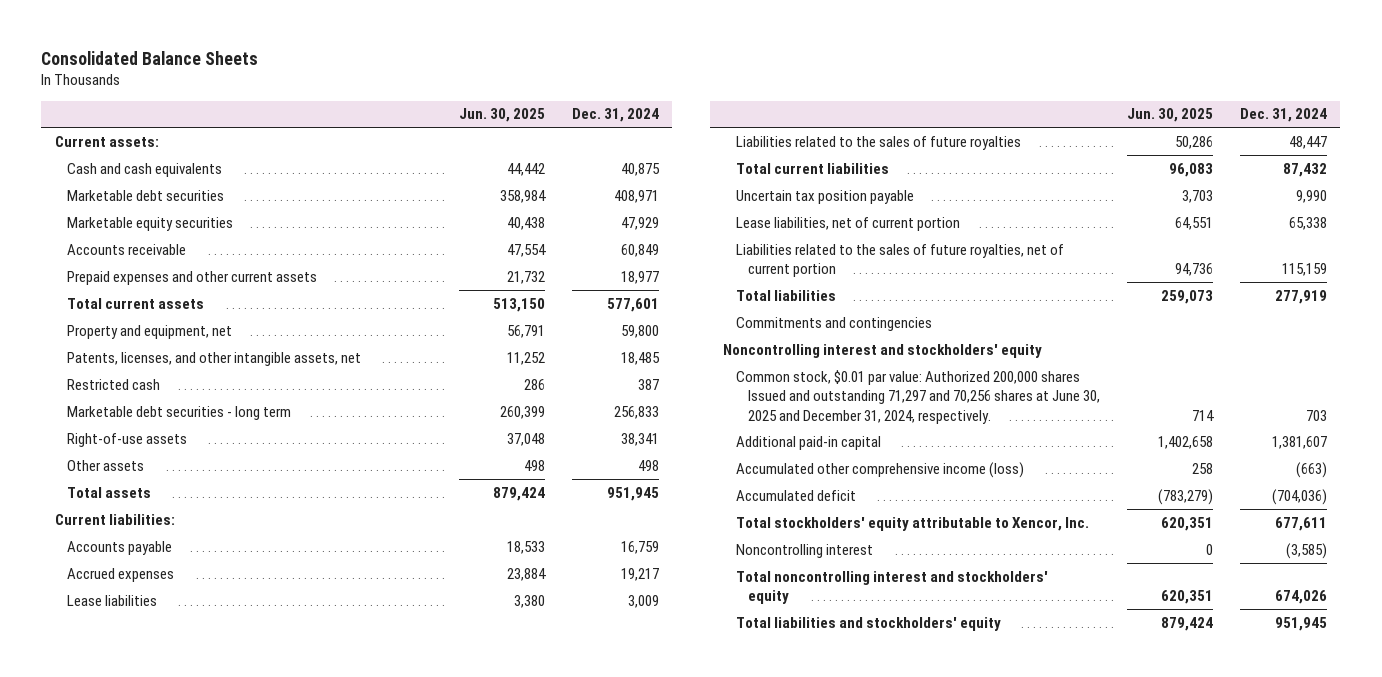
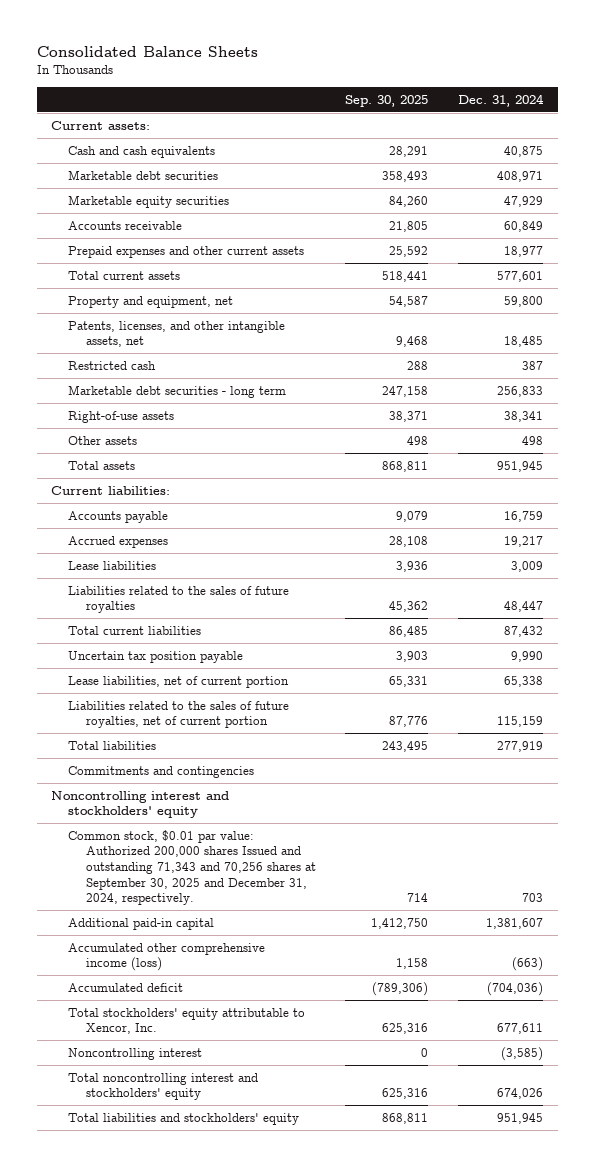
- | Jun. 30, 2025 | Dec. 31, 2024
+ | Sep. 30, 2025 | Dec. 31, 2024
- Common stock, $0.01 par value: Authorized 200,000 shares Issued and outstanding 71,297 and 70,256 shares at June 30, 2025 and December 31, 2024, respectively. | 714 | 703
+ Common stock, $0.01 par value: Authorized 200,000 shares Issued and outstanding 71,343 and 70,256 shares at September 30, 2025 and December 31, 2024, respectively. | 714 | 703

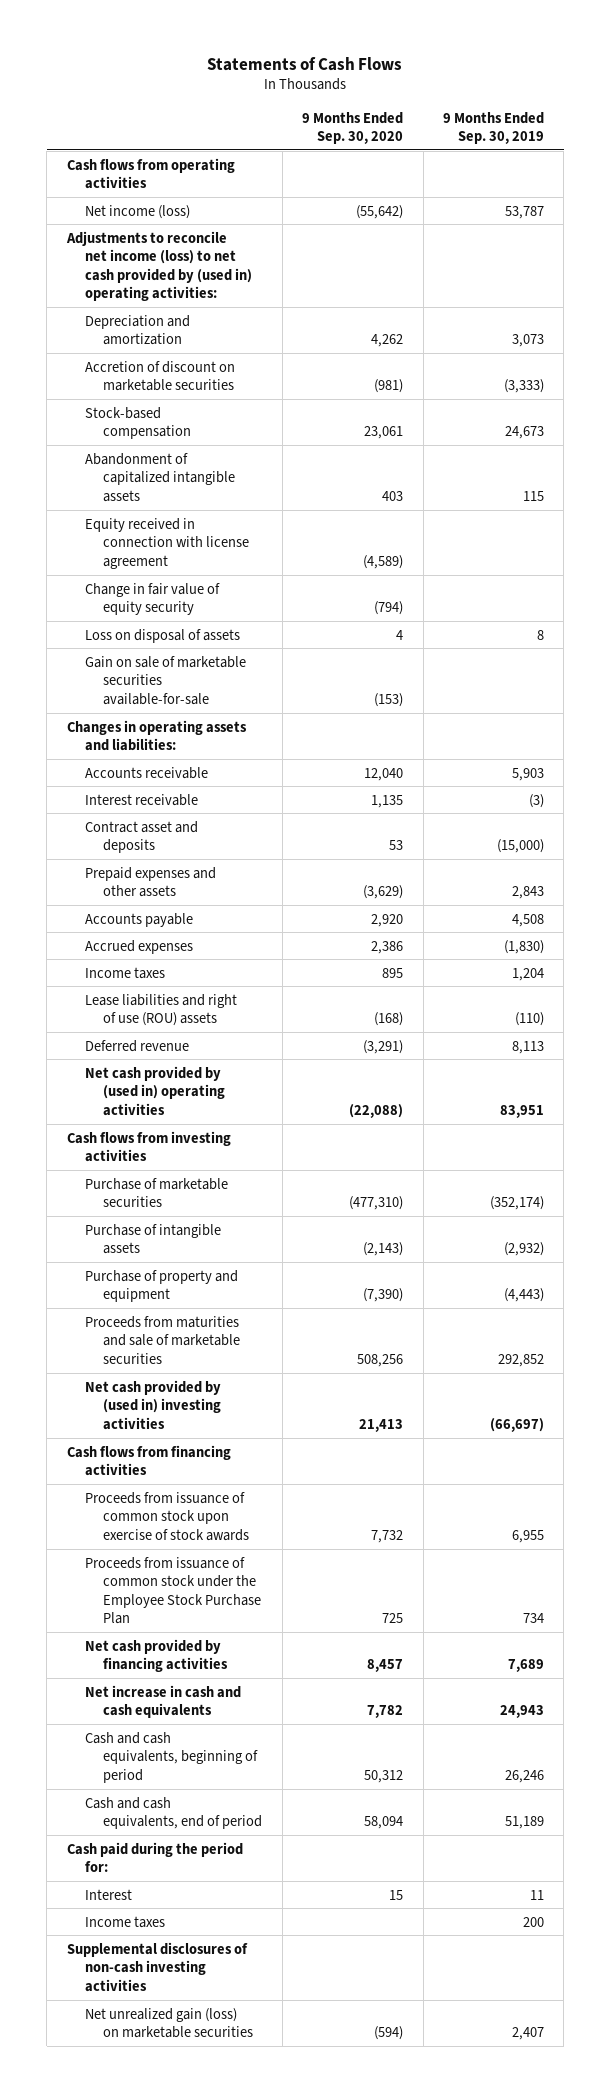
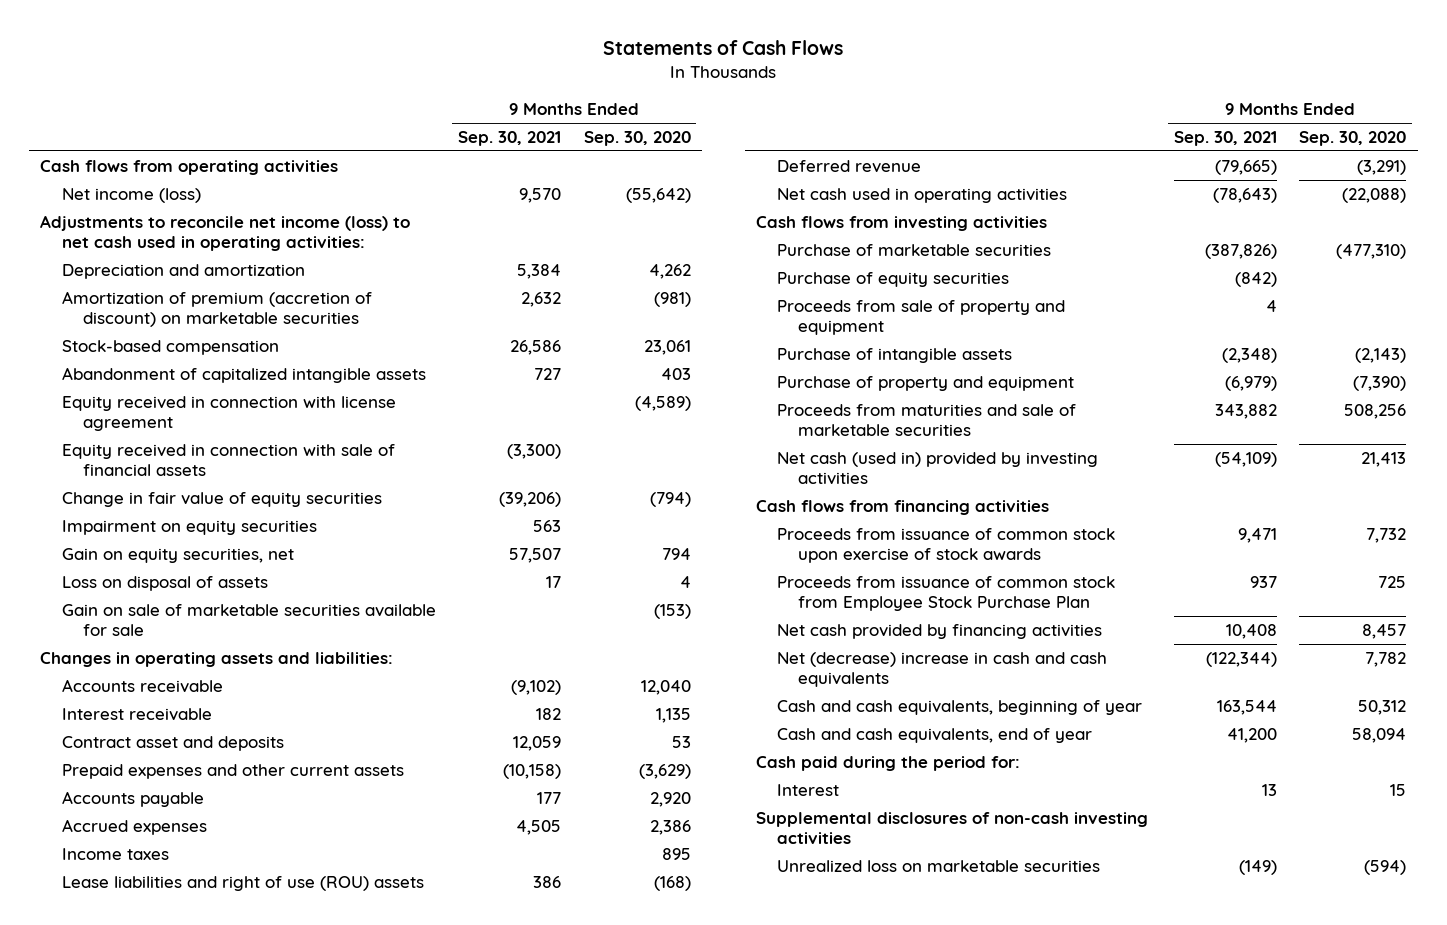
- | 9 Months Ended Sep. 30, 2020 | 9 Months Ended Sep. 30, 2019
+ | 9 Months Ended Sep. 30, 2021 | 9 Months Ended Sep. 30, 2020
- Adjustments to reconcile net income (loss) to net cash provided by (used in) operating activities:
+ Adjustments to reconcile net income (loss) to net cash used in operating activities:
- Accretion of discount on marketable securities | (981) | (3,333)
+ Amortization of premium (accretion of discount) on marketable securities | 2,632 | (981)
- Change in fair value of equity security | (794) |
+ Equity received in connection with sale of financial assets | (3,300) |
+ Change in fair value of equity securities | (39,206) | (794)
+ Impairment on equity securities | 563 |
+ Gain on equity securities, net | 57,507 | 794
- Gain on sale of marketable securities available-for-sale | (153) |
+ Gain on sale of marketable securities available for sale | | (153)
- Prepaid expenses and other assets | (3,629) | 2,843
+ Prepaid expenses and other current assets | (10,158) | (3,629)
- Net cash provided by (used in) operating activities | (22,088) | 83,951
+ Net cash used in operating activities | (78,643) | (22,088)
+ Purchase of equity securities | (842) |
+ Proceeds from sale of property and equipment | 4 |
- Net cash provided by (used in) investing activities | 21,413 | (66,697)
+ Net cash (used in) provided by investing activities | (54,109) | 21,413
- Proceeds from issuance of common stock under the Employee Stock Purchase Plan | 725 | 734
+ Proceeds from issuance of common stock from Employee Stock Purchase Plan | 937 | 725
- Net increase in cash and cash equivalents | 7,782 | 24,943
- Cash and cash equivalents, beginning of period | 50,312 | 26,246
- Cash and cash equivalents, end of period | 58,094 | 51,189
+ Net (decrease) increase in cash and cash equivalents | (122,344) | 7,782
+ Cash and cash equivalents, beginning of year | 163,544 | 50,312
+ Cash and cash equivalents, end of year | 41,200 | 58,094
- Income taxes | | 200
- Net unrealized gain (loss) on marketable securities | (594) | 2,407
+ Unrealized loss on marketable securities | (149) | (594)

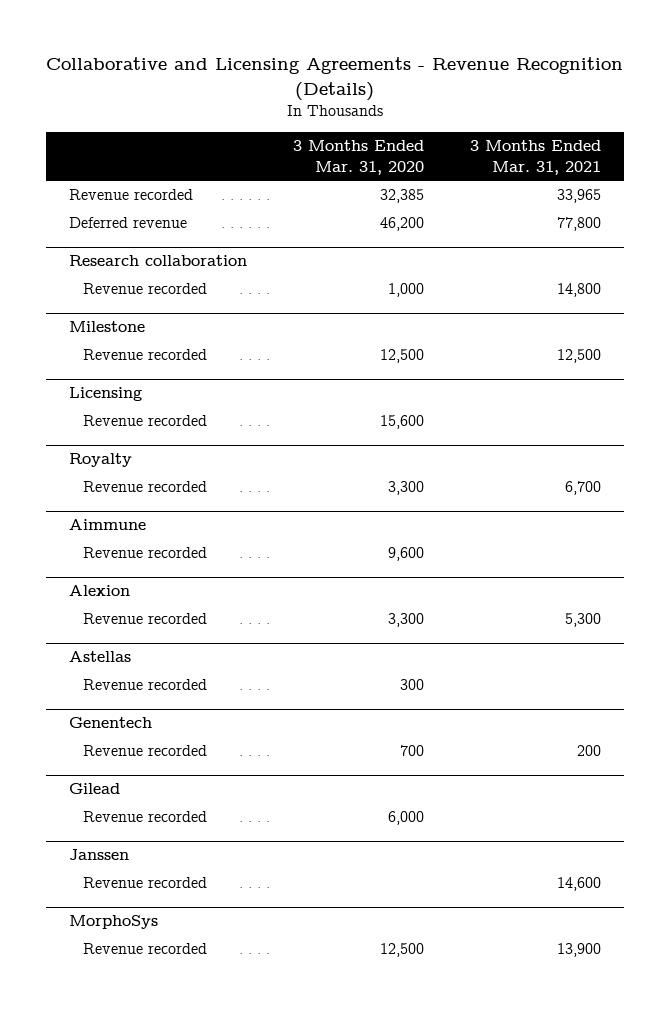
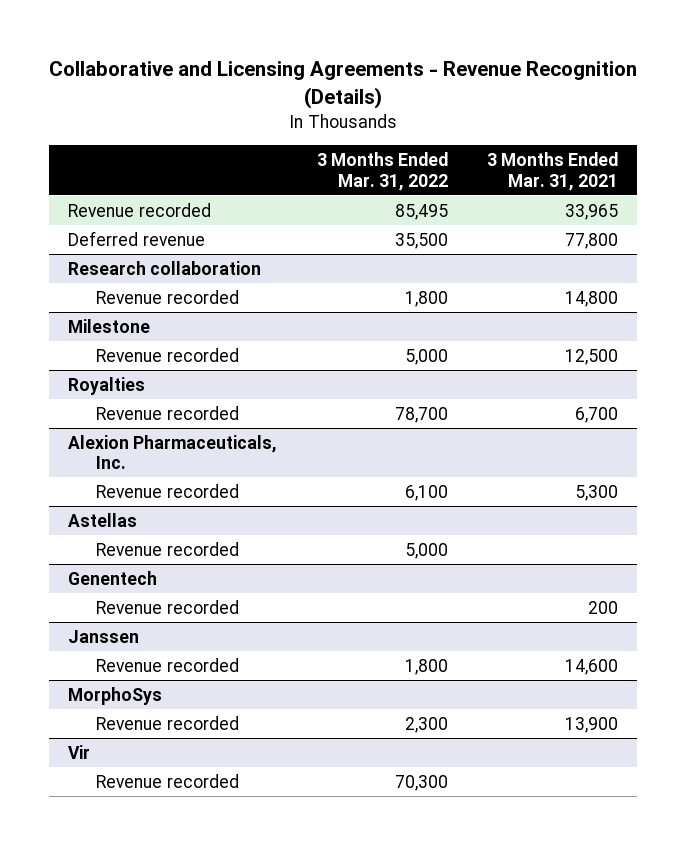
- | 3 Months Ended Mar. 31, 2020 | 3 Months Ended Mar. 31, 2021
+ | 3 Months Ended Mar. 31, 2022 | 3 Months Ended Mar. 31, 2021
- Licensing
- Revenue recorded | 15,600 |
- Royalty
+ Royalties
- Aimmune
- Revenue recorded | 9,600 |
- Alexion
+ Alexion Pharmaceuticals, Inc.
- Gilead
- Revenue recorded | 6,000 |
+ Vir
+ Revenue recorded | 70,300 |

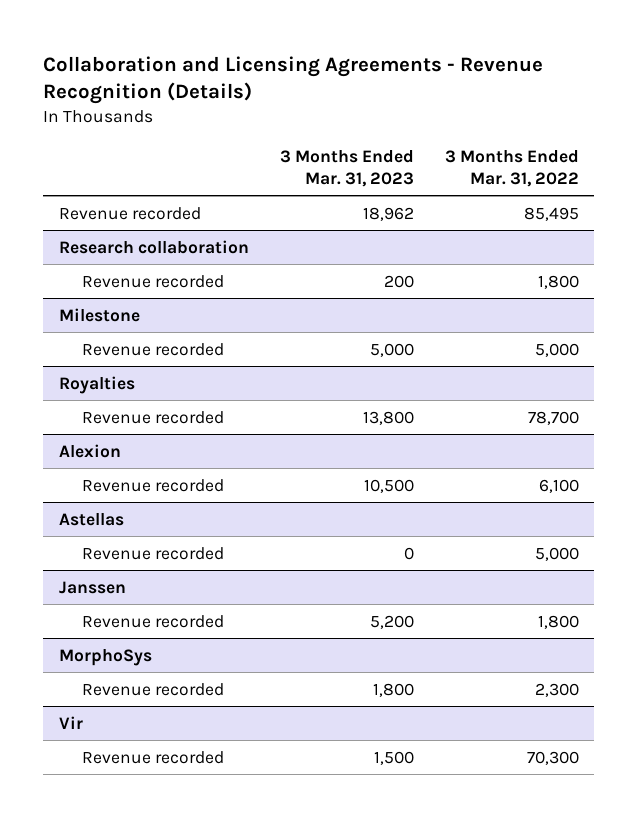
- Collaborative and Licensing Agreements - Revenue Recognition (Details)
+ Collaboration and Licensing Agreements - Revenue Recognition (Details)
- | 3 Months Ended Mar. 31, 2022 | 3 Months Ended Mar. 31, 2021
+ | 3 Months Ended Mar. 31, 2023 | 3 Months Ended Mar. 31, 2022
- Deferred revenue | 35,500 | 77,800
- Alexion Pharmaceuticals, Inc.
+ Alexion
- Genentech
- Revenue recorded | | 200

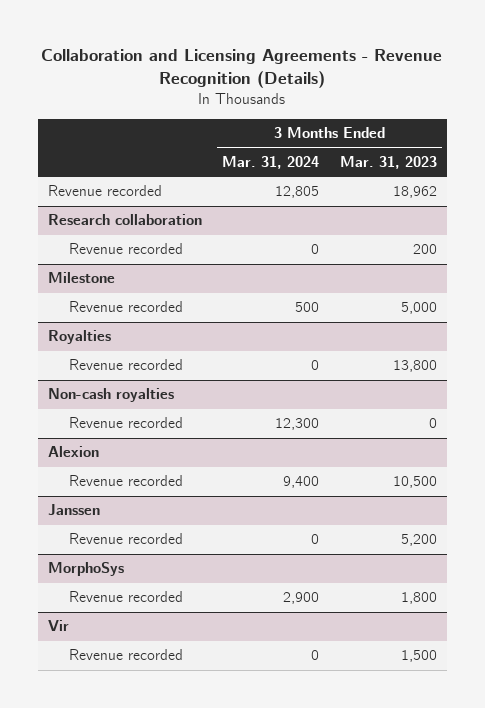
- | 3 Months Ended Mar. 31, 2023 | 3 Months Ended Mar. 31, 2022
+ | 3 Months Ended Mar. 31, 2024 | 3 Months Ended Mar. 31, 2023
+ Non-cash royalties
+ Revenue recorded | 12,300 | 0
- Astellas
- Revenue recorded | 0 | 5,000

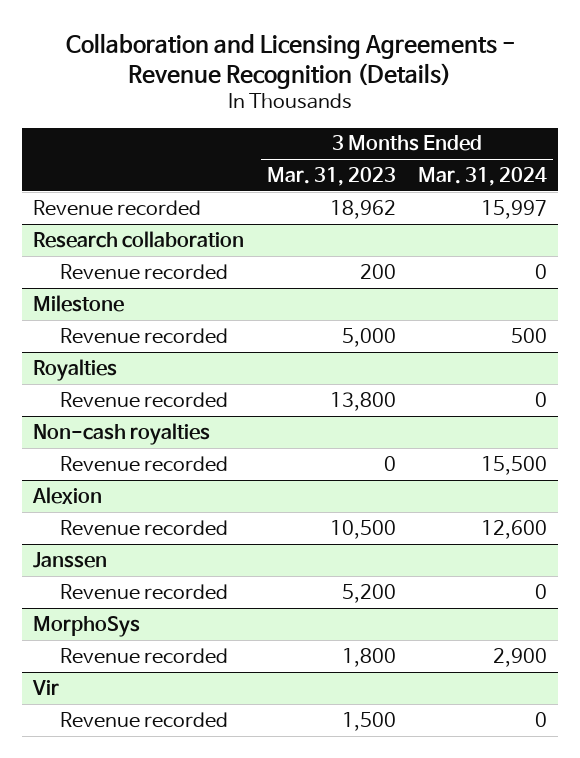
- | 3 Months Ended Mar. 31, 2024 | 3 Months Ended Mar. 31, 2023
+ | 3 Months Ended Mar. 31, 2023 | 3 Months Ended Mar. 31, 2024
- Revenue recorded | 12,805 | 18,962
+ Revenue recorded | 18,962 | 15,997
@ Non-cash royalties
- Revenue recorded | 12,300 | 0
+ Revenue recorded | 0 | 15,500
@ Alexion
- Revenue recorded | 9,400 | 10,500
+ Revenue recorded | 10,500 | 12,600

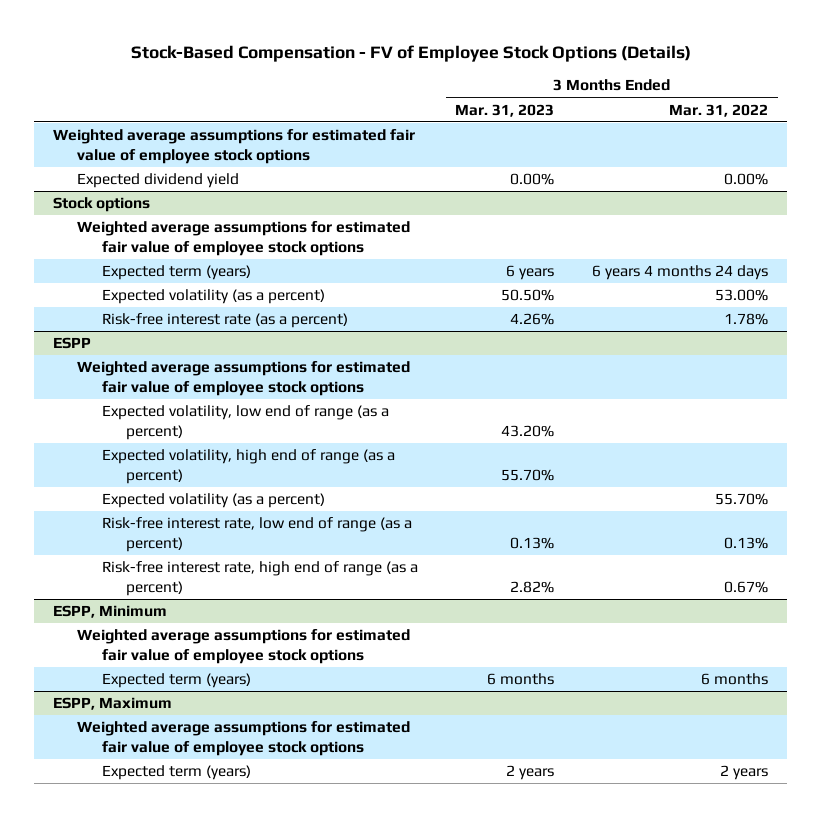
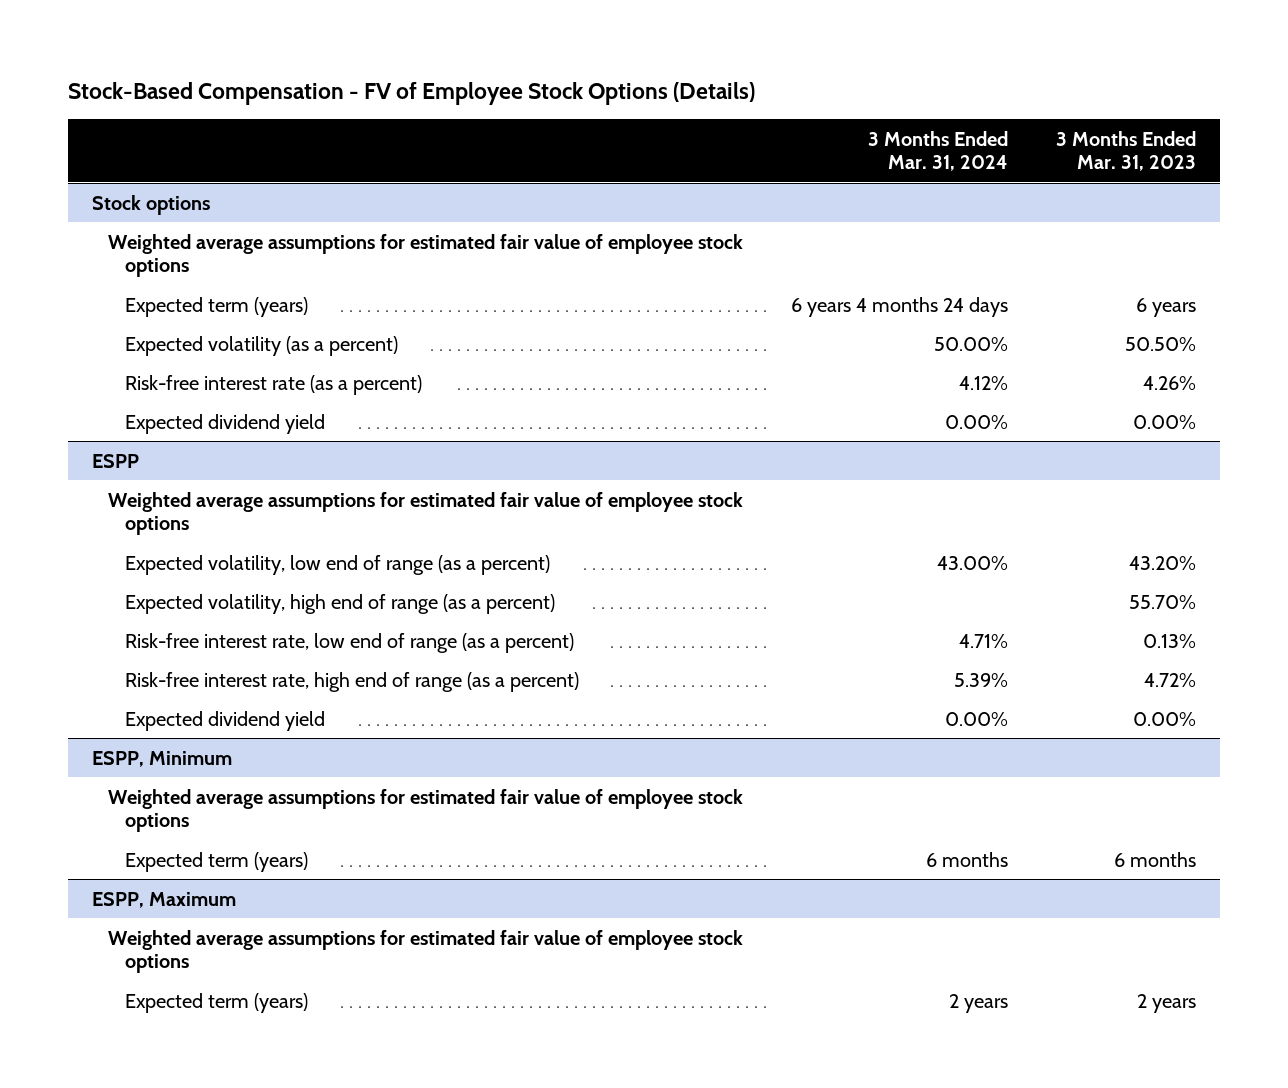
- | 3 Months Ended Mar. 31, 2023 | 3 Months Ended Mar. 31, 2022
+ | 3 Months Ended Mar. 31, 2024 | 3 Months Ended Mar. 31, 2023
- Weighted average assumptions for estimated fair value of employee stock options
- Expected dividend yield | 0.00% | 0.00%
@ Stock options
+ Expected dividend yield | 0.00% | 0.00%
@ ESPP
- Expected volatility (as a percent) | | 55.70%
- Risk-free interest rate, high end of range (as a percent) | 2.82% | 0.67%
+ Risk-free interest rate, high end of range (as a percent) | 5.39% | 4.72%
+ Expected dividend yield | 0.00% | 0.00%

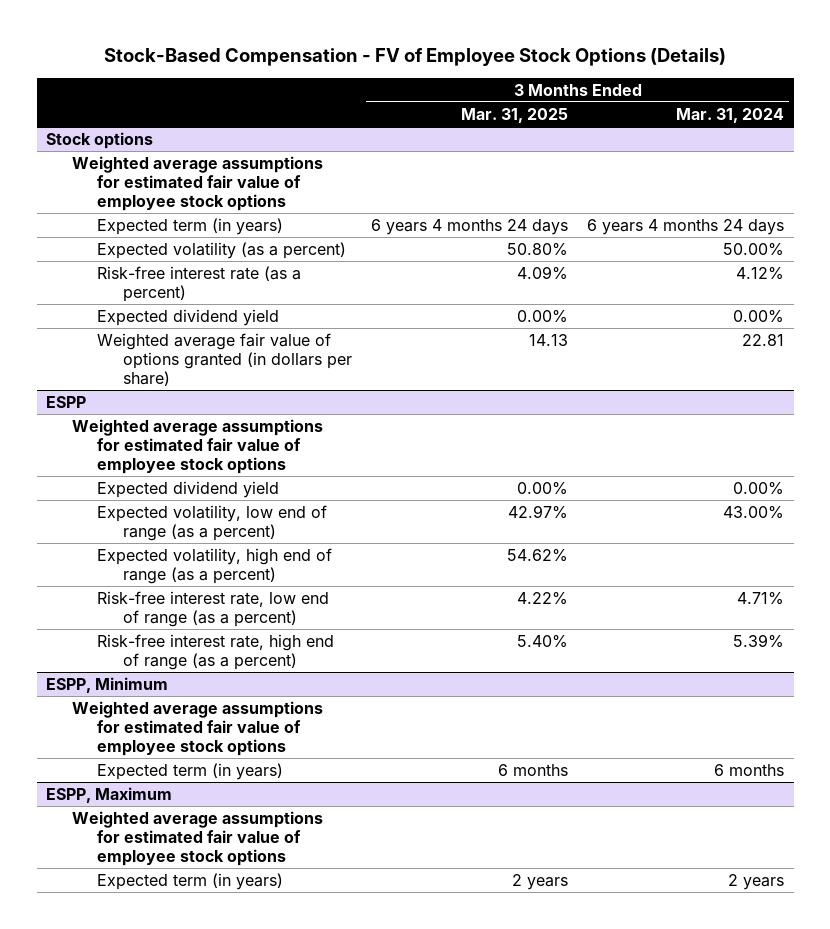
- | 3 Months Ended Mar. 31, 2024 | 3 Months Ended Mar. 31, 2023
+ | 3 Months Ended Mar. 31, 2025 | 3 Months Ended Mar. 31, 2024
@ Stock options
- Expected term (years) | 6 years 4 months 24 days | 6 years
+ Expected term (in years) | 6 years 4 months 24 days | 6 years 4 months 24 days
+ Weighted average fair value of options granted (in dollars per share) | 14.13 | 22.81
@ ESPP
moved up: Expected dividend yield | 0.00% | 0.00%
@ ESPP, Minimum
- Expected term (years) | 6 months | 6 months
+ Expected term (in years) | 6 months | 6 months
@ ESPP, Maximum
- Expected term (years) | 2 years | 2 years
+ Expected term (in years) | 2 years | 2 years

